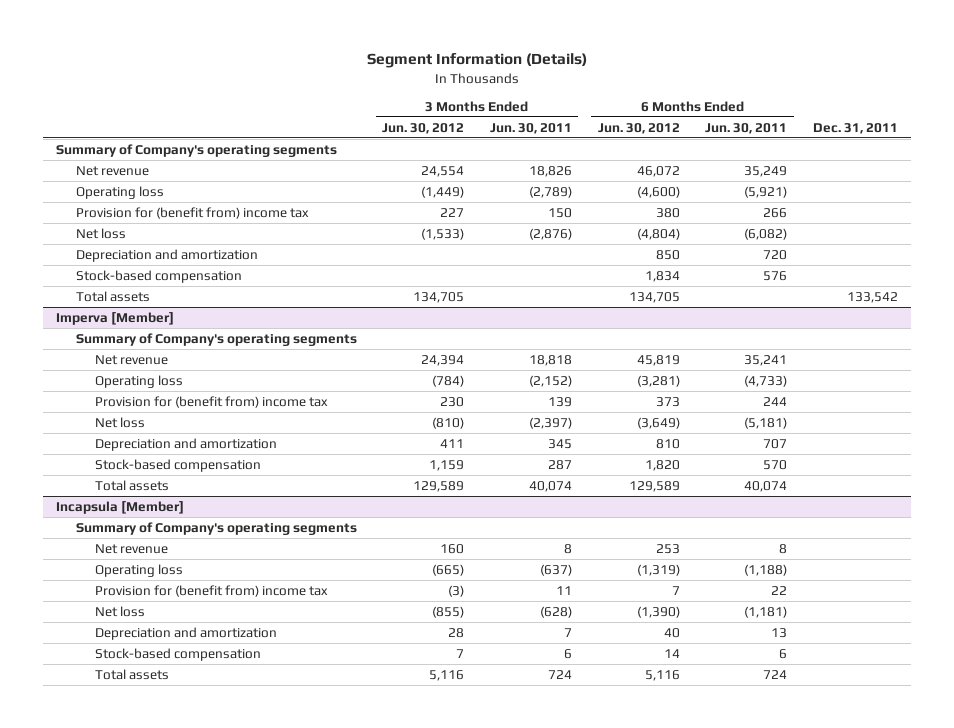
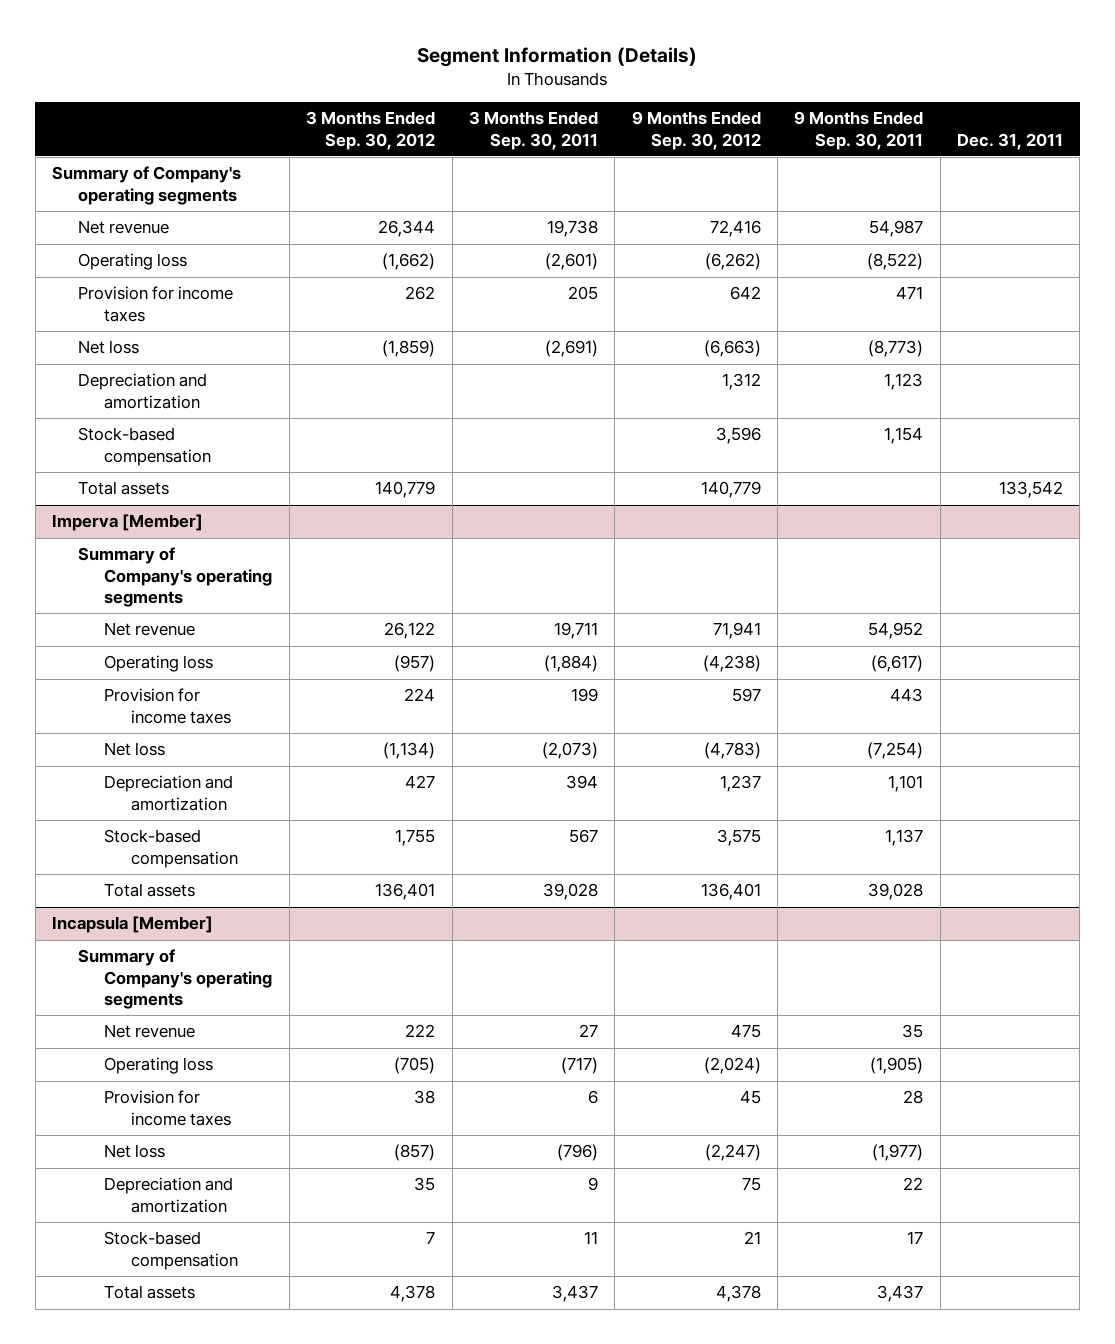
- | 3 Months Ended Jun. 30, 2012 | 3 Months Ended Jun. 30, 2011 | 6 Months Ended Jun. 30, 2012 | 6 Months Ended Jun. 30, 2011 | Dec. 31, 2011
+ | 3 Months Ended Sep. 30, 2012 | 3 Months Ended Sep. 30, 2011 | 9 Months Ended Sep. 30, 2012 | 9 Months Ended Sep. 30, 2011 | Dec. 31, 2011
- Provision for (benefit from) income tax | 227 | 150 | 380 | 266 |
+ Provision for income taxes | 262 | 205 | 642 | 471 |
@ Imperva [Member]
- Provision for (benefit from) income tax | 230 | 139 | 373 | 244 |
+ Provision for income taxes | 224 | 199 | 597 | 443 |
@ Incapsula [Member]
- Provision for (benefit from) income tax | (3) | 11 | 7 | 22 |
+ Provision for income taxes | 38 | 6 | 45 | 28 |

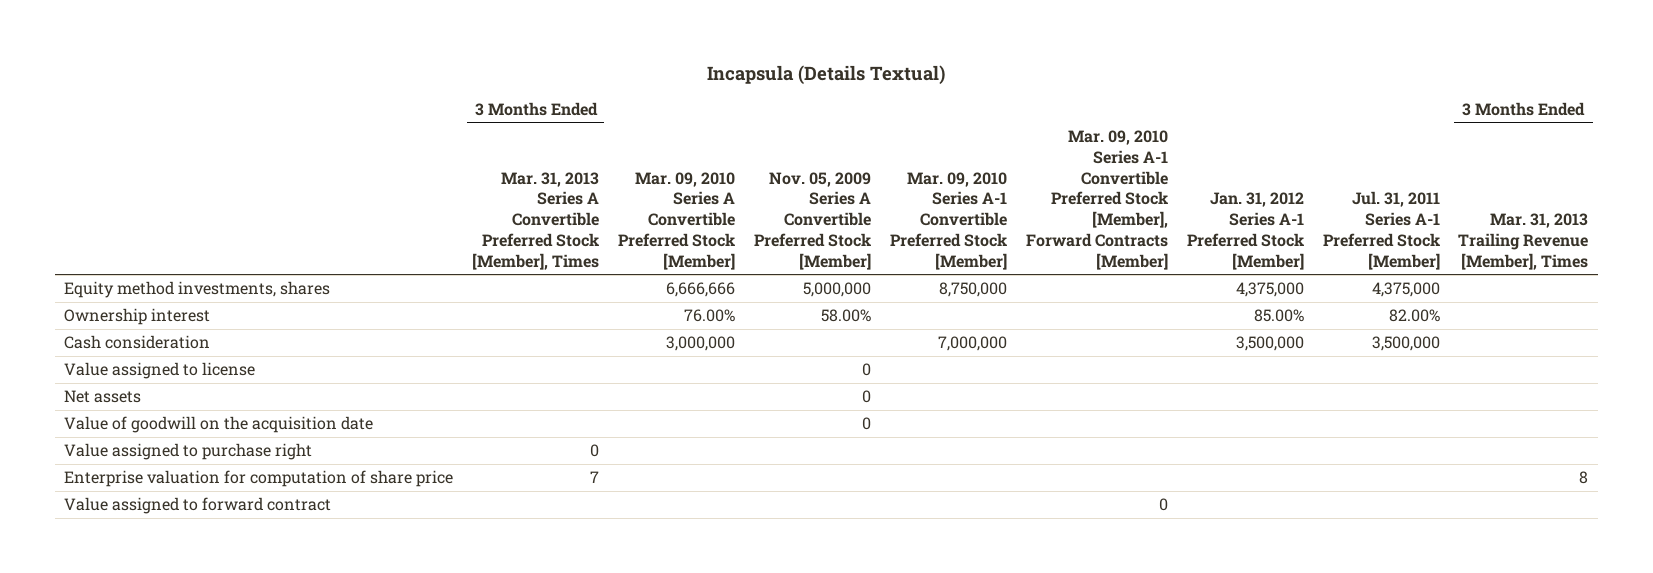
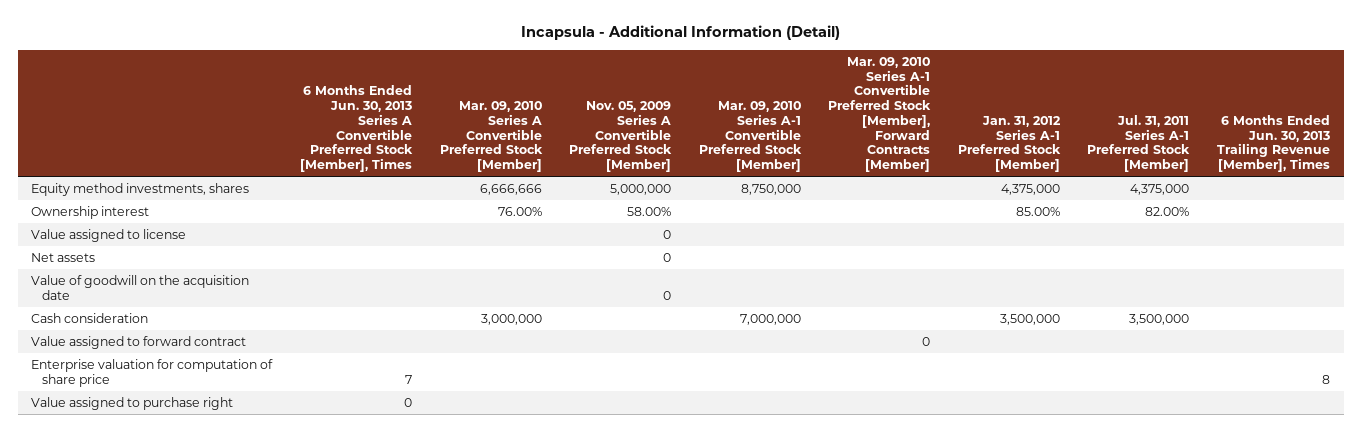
- Incapsula (Details Textual)
+ Incapsula - Additional Information (Detail)
- | 3 Months Ended Mar. 31, 2013 Series A Convertible Preferred Stock [Member], Times | Mar. 09, 2010 Series A Convertible Preferred Stock [Member] | Nov. 05, 2009 Series A Convertible Preferred Stock [Member] | Mar. 09, 2010 Series A-1 Convertible Preferred Stock [Member] | Mar. 09, 2010 Series A-1 Convertible Preferred Stock [Member], Forward Contracts [Member] | Jan. 31, 2012 Series A-1 Preferred Stock [Member] | Jul. 31, 2011 Series A-1 Preferred Stock [Member] | 3 Months Ended Mar. 31, 2013 Trailing Revenue [Member], Times
+ | 6 Months Ended Jun. 30, 2013 Series A Convertible Preferred Stock [Member], Times | Mar. 09, 2010 Series A Convertible Preferred Stock [Member] | Nov. 05, 2009 Series A Convertible Preferred Stock [Member] | Mar. 09, 2010 Series A-1 Convertible Preferred Stock [Member] | Mar. 09, 2010 Series A-1 Convertible Preferred Stock [Member], Forward Contracts [Member] | Jan. 31, 2012 Series A-1 Preferred Stock [Member] | Jul. 31, 2011 Series A-1 Preferred Stock [Member] | 6 Months Ended Jun. 30, 2013 Trailing Revenue [Member], Times
moved down: Cash consideration | | 3,000,000 | | 7,000,000 | | 3,500,000 | 3,500,000 |
moved down: Enterprise valuation for computation of share price | 7 | | | | | | | 8
moved down: Value assigned to purchase right | 0 | | | | | | |

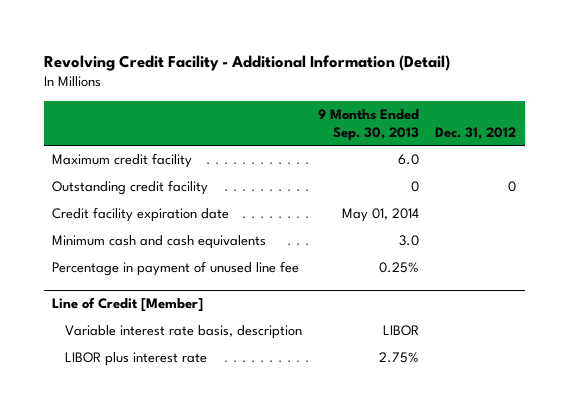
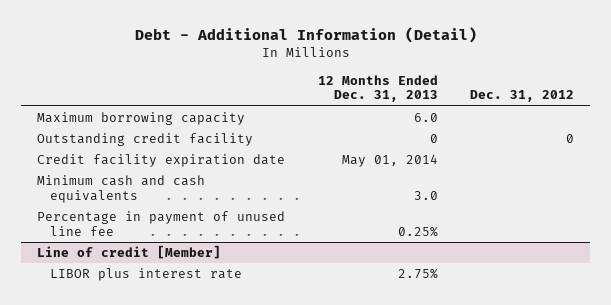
- Revolving Credit Facility - Additional Information (Detail)
+ Debt - Additional Information (Detail)
- | 9 Months Ended Sep. 30, 2013 | Dec. 31, 2012
+ | 12 Months Ended Dec. 31, 2013 | Dec. 31, 2012
- Maximum credit facility | 6.0 |
+ Maximum borrowing capacity | 6.0 |
- Line of Credit [Member]
- Variable interest rate basis, description | LIBOR |
+ Line of credit [Member]

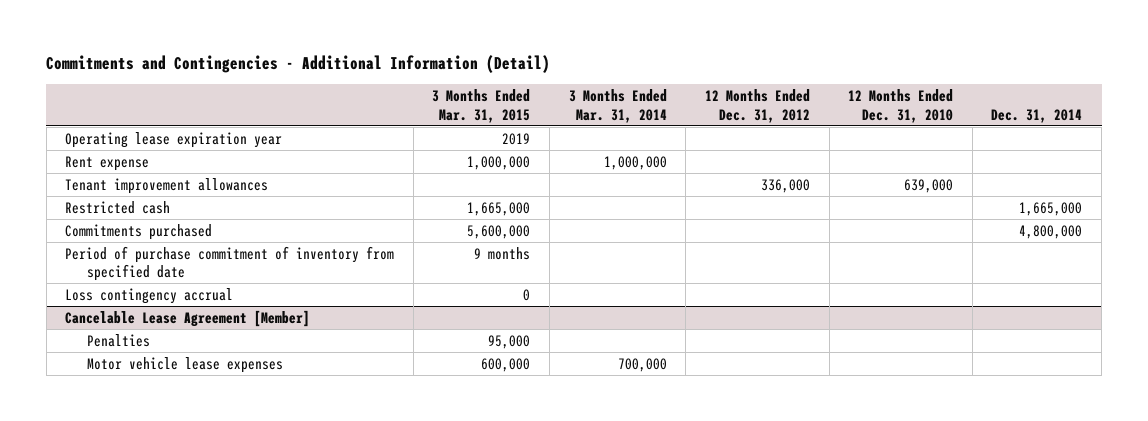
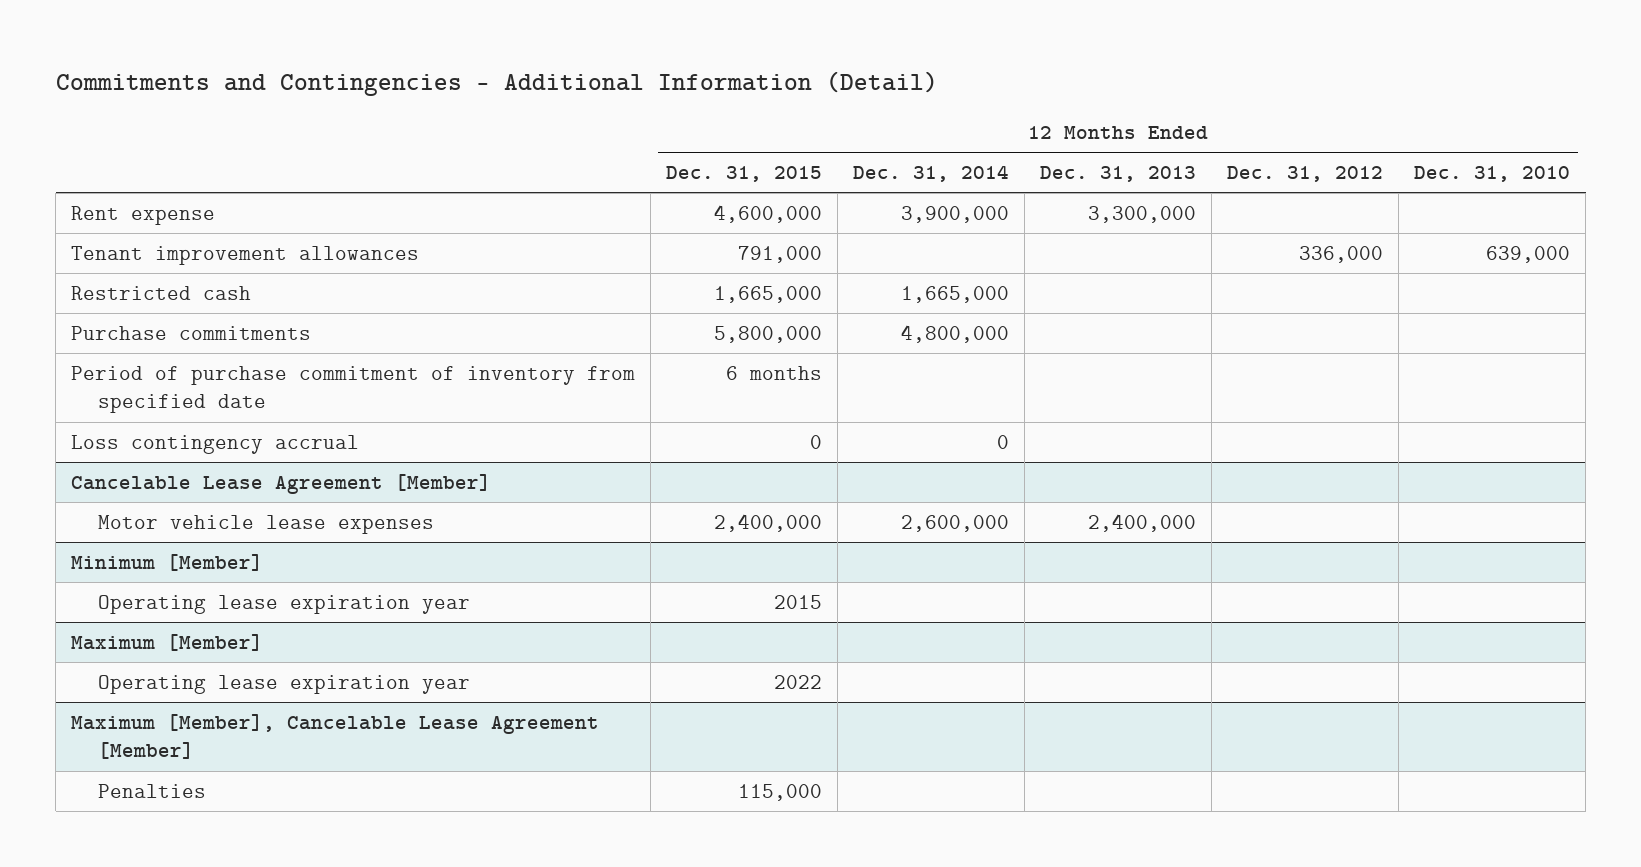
- | 3 Months Ended Mar. 31, 2015 | 3 Months Ended Mar. 31, 2014 | 12 Months Ended Dec. 31, 2012 | 12 Months Ended Dec. 31, 2010 | Dec. 31, 2014
+ | 12 Months Ended Dec. 31, 2015 | 12 Months Ended Dec. 31, 2014 | 12 Months Ended Dec. 31, 2013 | 12 Months Ended Dec. 31, 2012 | 12 Months Ended Dec. 31, 2010
- Operating lease expiration year | 2019 | | | |
- Commitments purchased | 5,600,000 | | | | 4,800,000
+ Purchase commitments | 5,800,000 | 4,800,000 | | |
@ Cancelable Lease Agreement [Member]
- Penalties | 95,000 | | | |
+ Minimum [Member]
+ Operating lease expiration year | 2015 | | | |
+ Maximum [Member]
+ Operating lease expiration year | 2022 | | | |
+ Maximum [Member], Cancelable Lease Agreement [Member]
+ Penalties | 115,000 | | | |

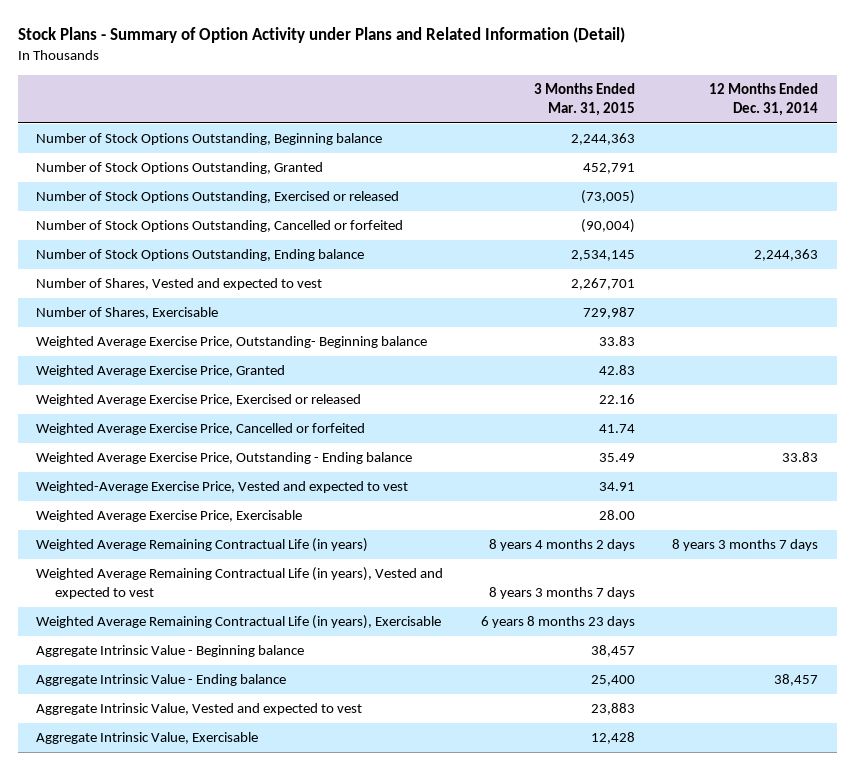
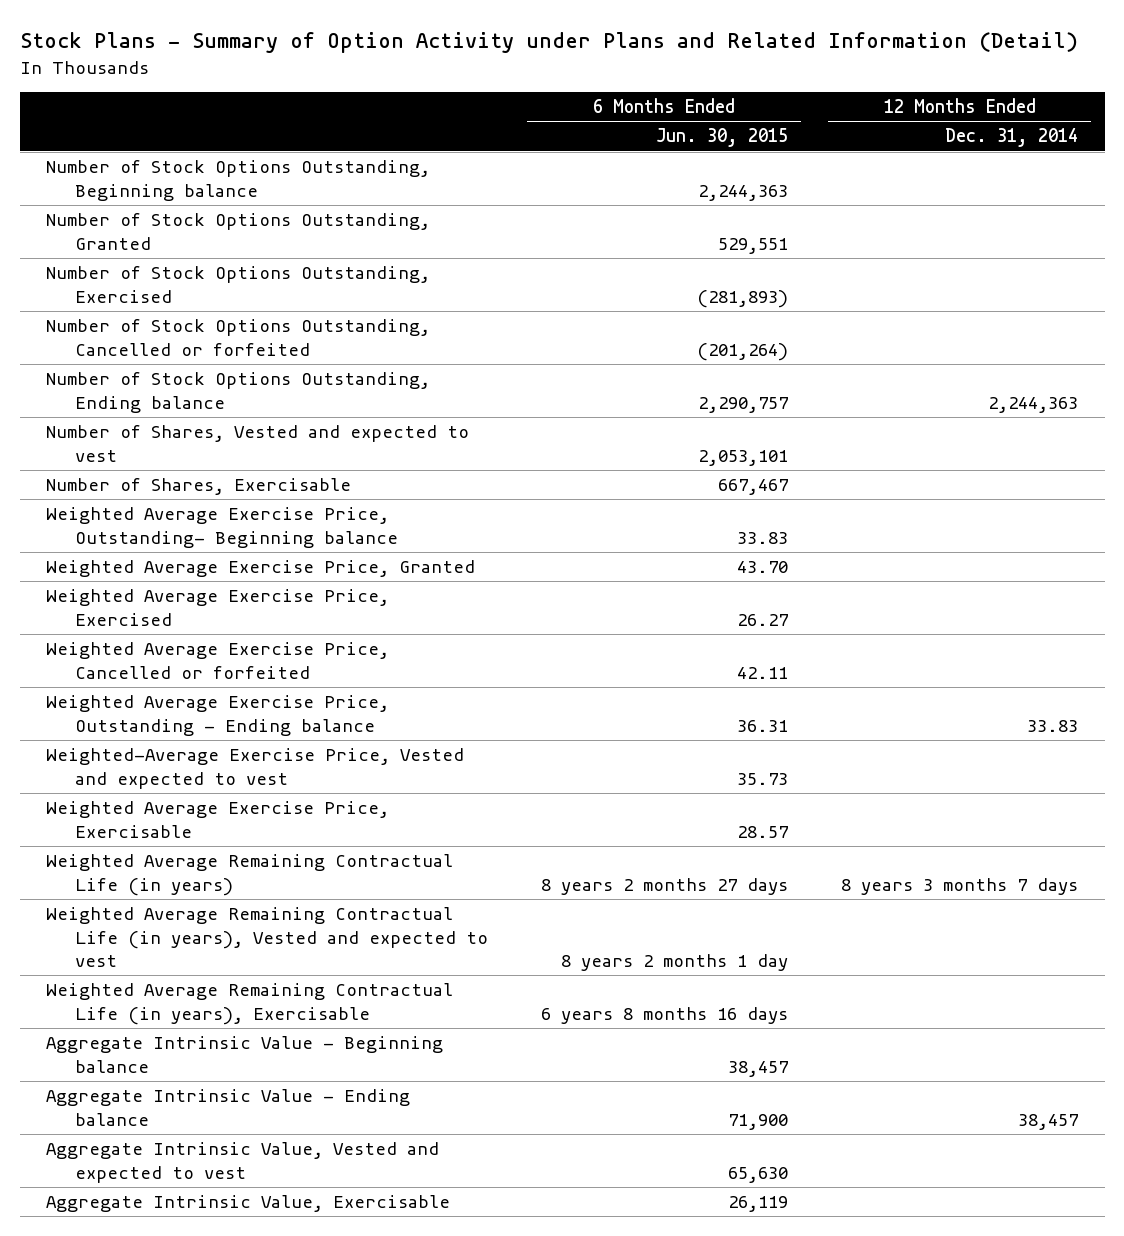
- | 3 Months Ended Mar. 31, 2015 | 12 Months Ended Dec. 31, 2014
+ | 6 Months Ended Jun. 30, 2015 | 12 Months Ended Dec. 31, 2014
- Number of Stock Options Outstanding, Exercised or released | (73,005) |
+ Number of Stock Options Outstanding, Exercised | (281,893) |
- Weighted Average Exercise Price, Exercised or released | 22.16 |
+ Weighted Average Exercise Price, Exercised | 26.27 |

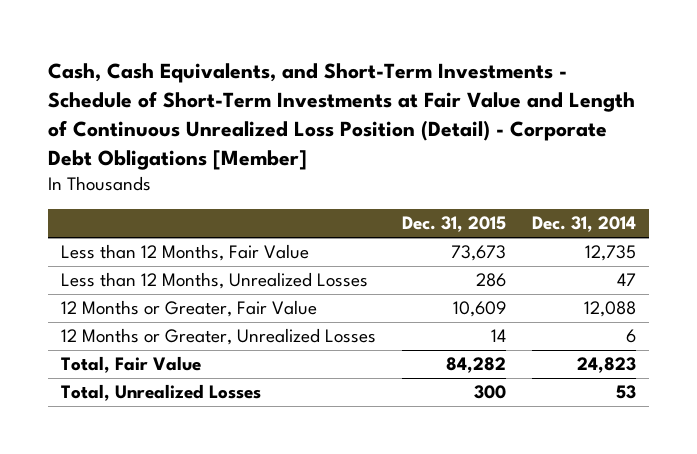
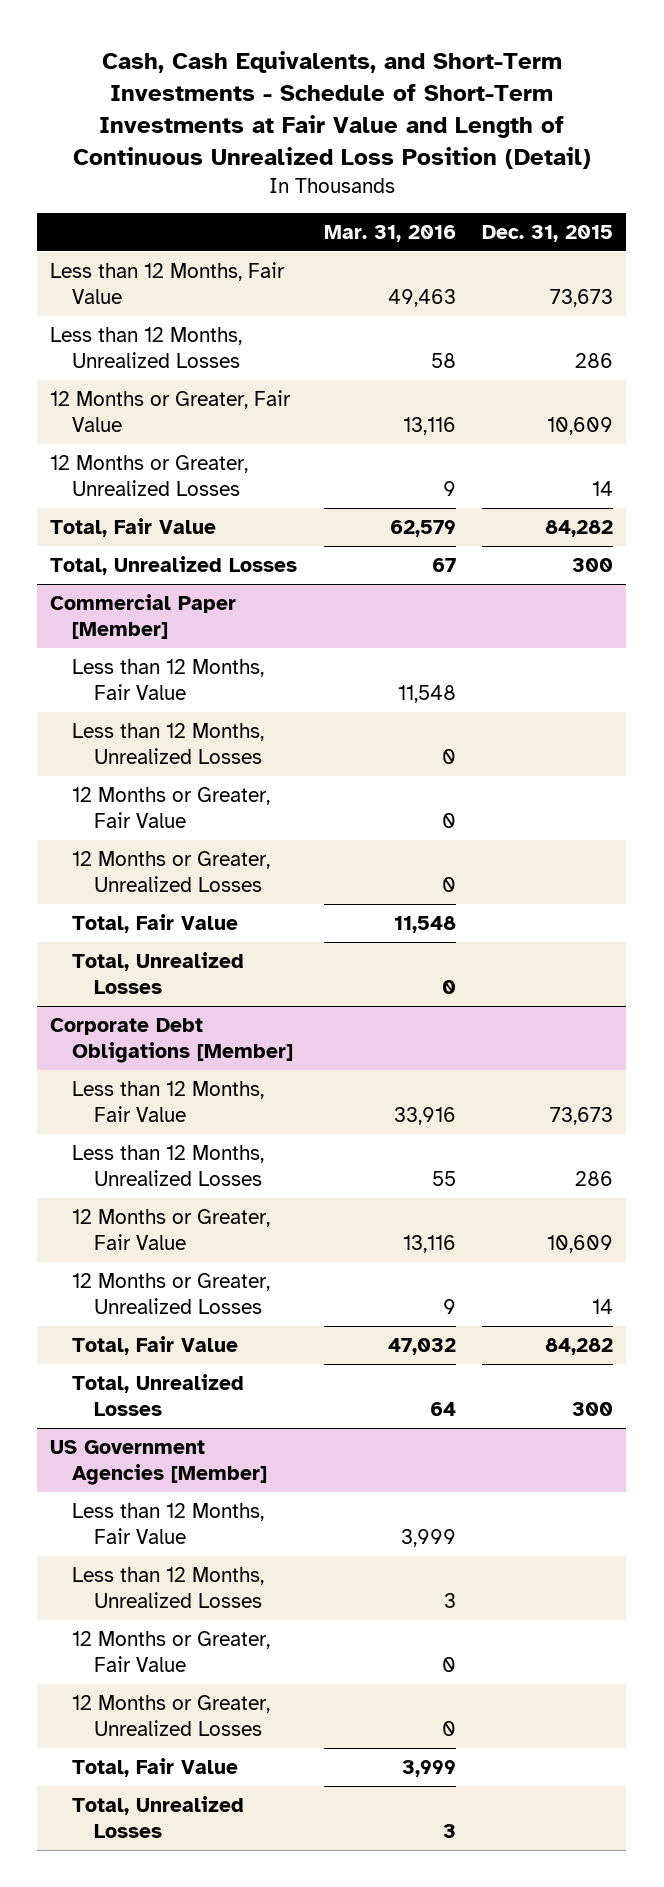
- Cash, Cash Equivalents, and Short-Term Investments - Schedule of Short-Term Investments at Fair Value and Length of Continuous Unrealized Loss Position (Detail) - Corporate Debt Obligations [Member]
+ Cash, Cash Equivalents, and Short-Term Investments - Schedule of Short-Term Investments at Fair Value and Length of Continuous Unrealized Loss Position (Detail)
- | Dec. 31, 2015 | Dec. 31, 2014
+ | Mar. 31, 2016 | Dec. 31, 2015
+ Commercial Paper [Member]
+ Less than 12 Months, Fair Value | 11,548 |
+ Less than 12 Months, Unrealized Losses | 0 |
+ 12 Months or Greater, Fair Value | 0 |
+ 12 Months or Greater, Unrealized Losses | 0 |
+ Total, Fair Value | 11,548 |
+ Total, Unrealized Losses | 0 |
+ Corporate Debt Obligations [Member]
+ Less than 12 Months, Fair Value | 33,916 | 73,673
+ Less than 12 Months, Unrealized Losses | 55 | 286
+ 12 Months or Greater, Fair Value | 13,116 | 10,609
+ 12 Months or Greater, Unrealized Losses | 9 | 14
+ Total, Fair Value | 47,032 | 84,282
+ Total, Unrealized Losses | 64 | 300
+ US Government Agencies [Member]
+ Less than 12 Months, Fair Value | 3,999 |
+ Less than 12 Months, Unrealized Losses | 3 |
+ 12 Months or Greater, Fair Value | 0 |
+ 12 Months or Greater, Unrealized Losses | 0 |
+ Total, Fair Value | 3,999 |
+ Total, Unrealized Losses | 3 |

